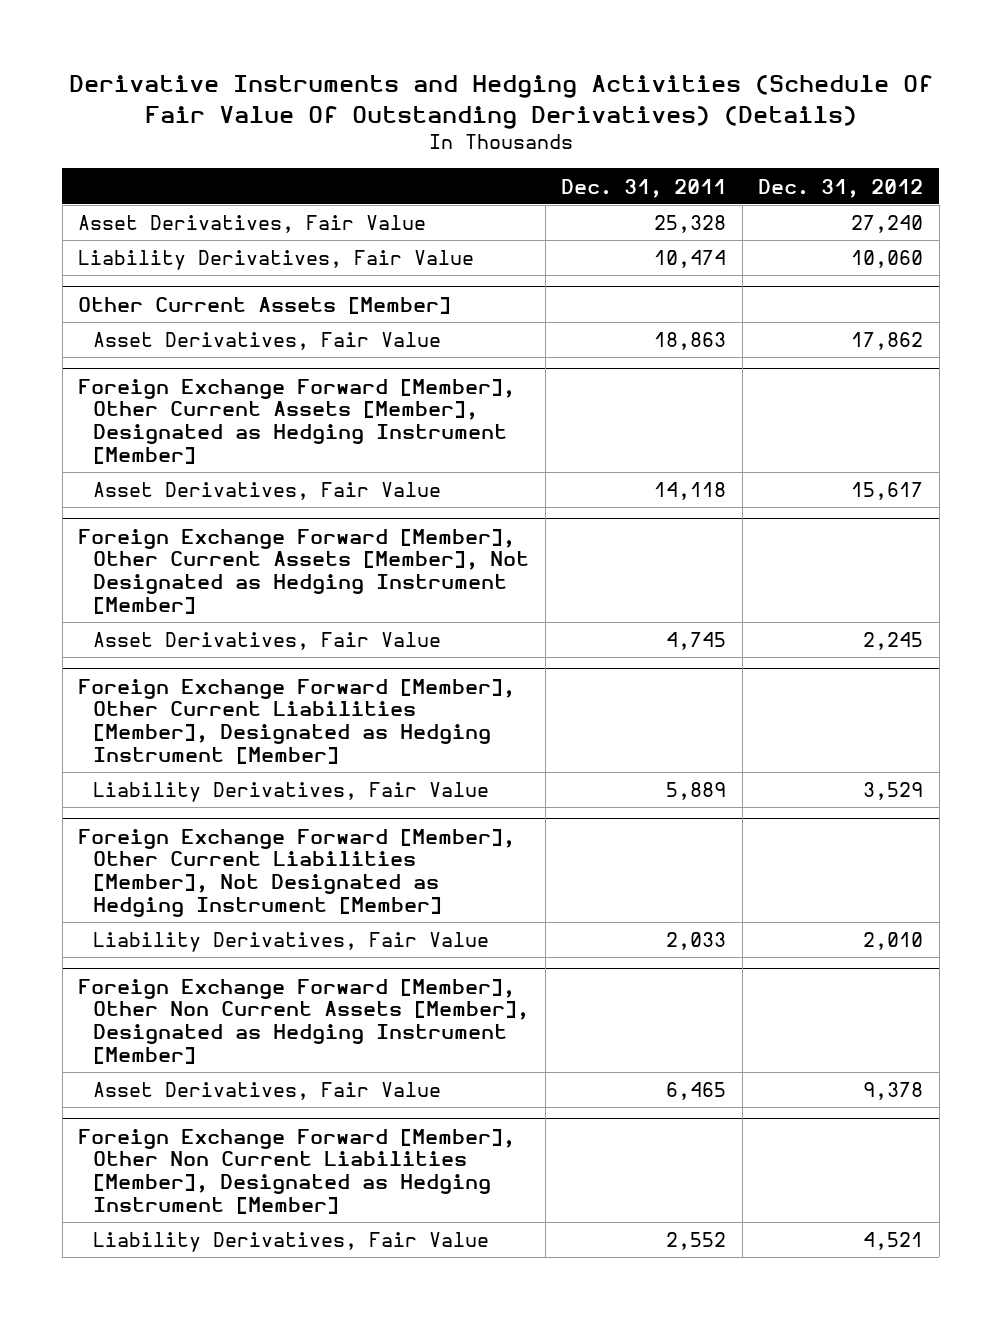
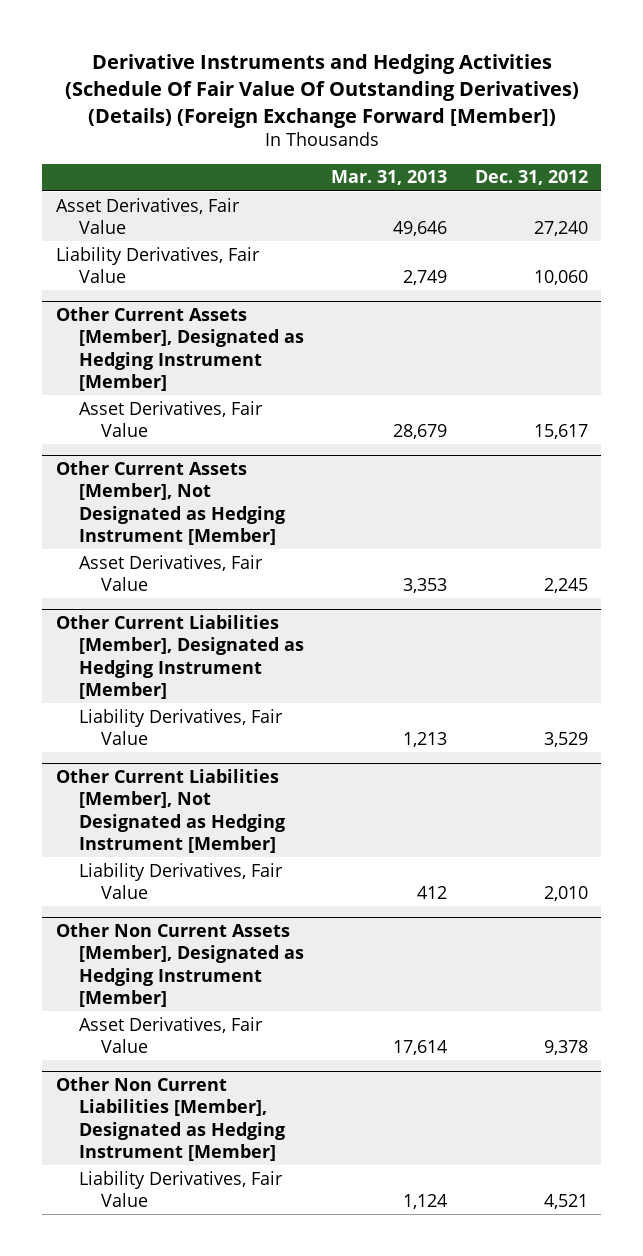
- Derivative Instruments and Hedging Activities (Schedule Of Fair Value Of Outstanding Derivatives) (Details)
+ Derivative Instruments and Hedging Activities (Schedule Of Fair Value Of Outstanding Derivatives) (Details) (Foreign Exchange Forward [Member])
- | Dec. 31, 2011 | Dec. 31, 2012
+ | Mar. 31, 2013 | Dec. 31, 2012
- Other Current Assets [Member]
- Asset Derivatives, Fair Value | 18,863 | 17,862
- Foreign Exchange Forward [Member], Other Current Assets [Member], Designated as Hedging Instrument [Member]
+ Other Current Assets [Member], Designated as Hedging Instrument [Member]
- Foreign Exchange Forward [Member], Other Current Assets [Member], Not Designated as Hedging Instrument [Member]
+ Other Current Assets [Member], Not Designated as Hedging Instrument [Member]
- Foreign Exchange Forward [Member], Other Current Liabilities [Member], Designated as Hedging Instrument [Member]
+ Other Current Liabilities [Member], Designated as Hedging Instrument [Member]
- Foreign Exchange Forward [Member], Other Current Liabilities [Member], Not Designated as Hedging Instrument [Member]
+ Other Current Liabilities [Member], Not Designated as Hedging Instrument [Member]
- Foreign Exchange Forward [Member], Other Non Current Assets [Member], Designated as Hedging Instrument [Member]
+ Other Non Current Assets [Member], Designated as Hedging Instrument [Member]
- Foreign Exchange Forward [Member], Other Non Current Liabilities [Member], Designated as Hedging Instrument [Member]
+ Other Non Current Liabilities [Member], Designated as Hedging Instrument [Member]

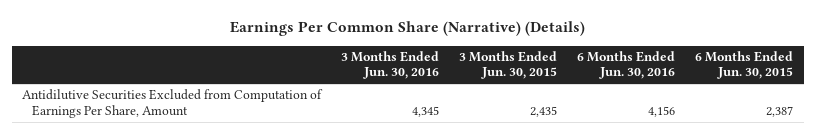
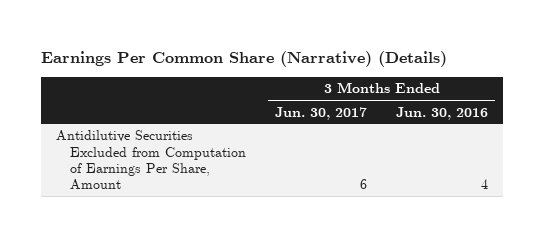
- | 3 Months Ended Jun. 30, 2016 | 3 Months Ended Jun. 30, 2015 | 6 Months Ended Jun. 30, 2016 | 6 Months Ended Jun. 30, 2015
+ | 3 Months Ended Jun. 30, 2017 | 3 Months Ended Jun. 30, 2016
- Antidilutive Securities Excluded from Computation of Earnings Per Share, Amount | 4,345 | 2,435 | 4,156 | 2,387
+ Antidilutive Securities Excluded from Computation of Earnings Per Share, Amount | 6 | 4

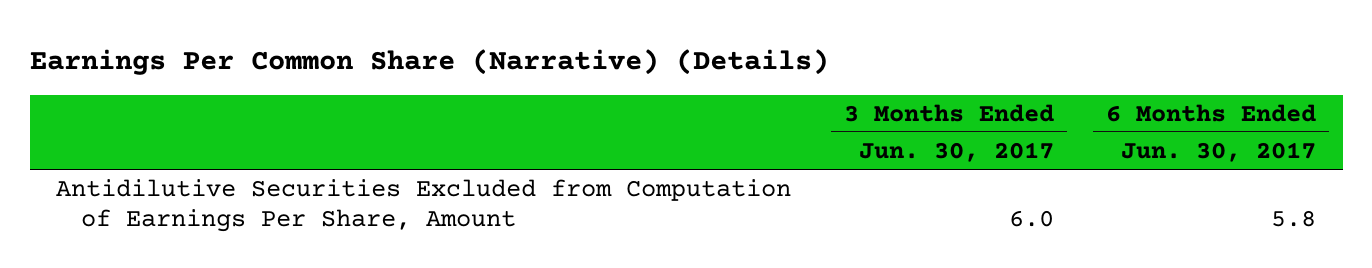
- | 3 Months Ended Jun. 30, 2017 | 3 Months Ended Jun. 30, 2016
+ | 3 Months Ended Jun. 30, 2017 | 6 Months Ended Jun. 30, 2017
- Antidilutive Securities Excluded from Computation of Earnings Per Share, Amount | 6 | 4
+ Antidilutive Securities Excluded from Computation of Earnings Per Share, Amount | 6.0 | 5.8

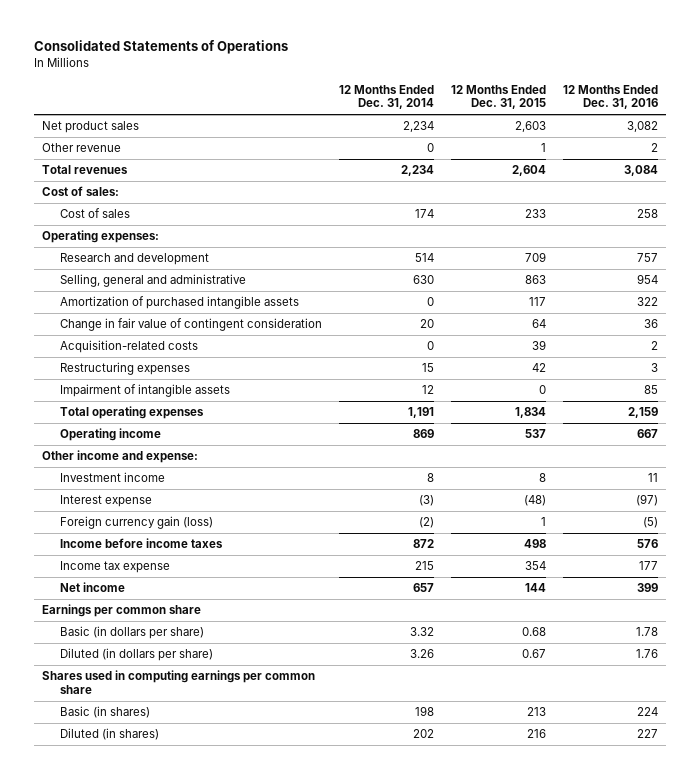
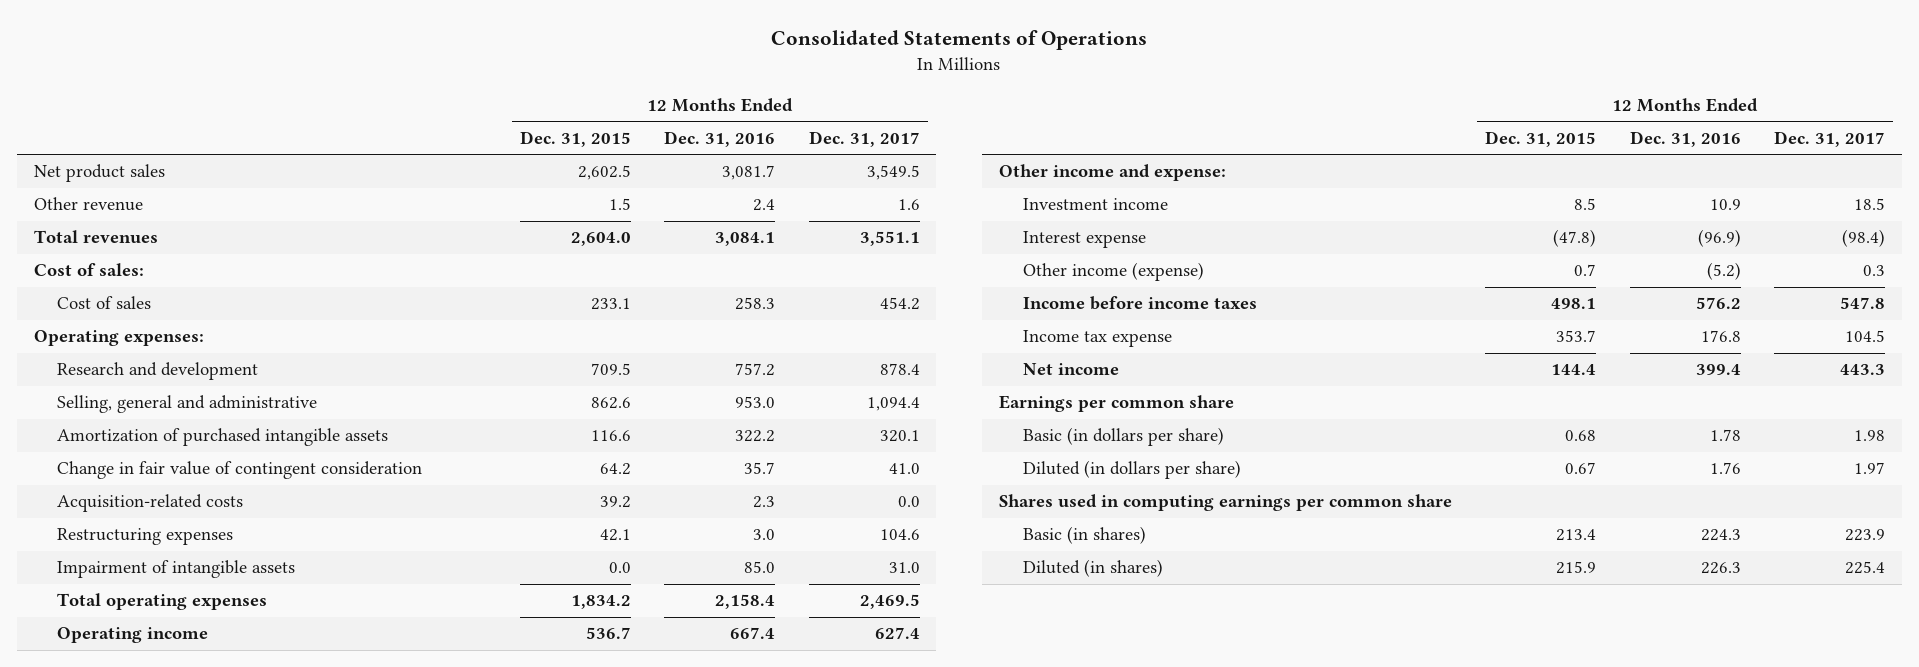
- | 12 Months Ended Dec. 31, 2014 | 12 Months Ended Dec. 31, 2015 | 12 Months Ended Dec. 31, 2016
+ | 12 Months Ended Dec. 31, 2015 | 12 Months Ended Dec. 31, 2016 | 12 Months Ended Dec. 31, 2017
- Net product sales | 2,234 | 2,603 | 3,082
- Other revenue | 0 | 1 | 2
- Total revenues | 2,234 | 2,604 | 3,084
+ Net product sales | 2,602.5 | 3,081.7 | 3,549.5
+ Other revenue | 1.5 | 2.4 | 1.6
+ Total revenues | 2,604.0 | 3,084.1 | 3,551.1
- Cost of sales | 174 | 233 | 258
+ Cost of sales | 233.1 | 258.3 | 454.2
- Research and development | 514 | 709 | 757
- Selling, general and administrative | 630 | 863 | 954
- Amortization of purchased intangible assets | 0 | 117 | 322
- Change in fair value of contingent consideration | 20 | 64 | 36
- Acquisition-related costs | 0 | 39 | 2
- Restructuring expenses | 15 | 42 | 3
- Impairment of intangible assets | 12 | 0 | 85
- Total operating expenses | 1,191 | 1,834 | 2,159
- Operating income | 869 | 537 | 667
+ Research and development | 709.5 | 757.2 | 878.4
+ Selling, general and administrative | 862.6 | 953.0 | 1,094.4
+ Amortization of purchased intangible assets | 116.6 | 322.2 | 320.1
+ Change in fair value of contingent consideration | 64.2 | 35.7 | 41.0
+ Acquisition-related costs | 39.2 | 2.3 | 0.0
+ Restructuring expenses | 42.1 | 3.0 | 104.6
+ Impairment of intangible assets | 0.0 | 85.0 | 31.0
+ Total operating expenses | 1,834.2 | 2,158.4 | 2,469.5
+ Operating income | 536.7 | 667.4 | 627.4
- Investment income | 8 | 8 | 11
- Interest expense | (3) | (48) | (97)
- Foreign currency gain (loss) | (2) | 1 | (5)
- Income before income taxes | 872 | 498 | 576
- Income tax expense | 215 | 354 | 177
- Net income | 657 | 144 | 399
+ Investment income | 8.5 | 10.9 | 18.5
+ Interest expense | (47.8) | (96.9) | (98.4)
+ Other income (expense) | 0.7 | (5.2) | 0.3
+ Income before income taxes | 498.1 | 576.2 | 547.8
+ Income tax expense | 353.7 | 176.8 | 104.5
+ Net income | 144.4 | 399.4 | 443.3
- Basic (in shares) | 198 | 213 | 224
- Diluted (in shares) | 202 | 216 | 227
+ Basic (in shares) | 213.4 | 224.3 | 223.9
+ Diluted (in shares) | 215.9 | 226.3 | 225.4

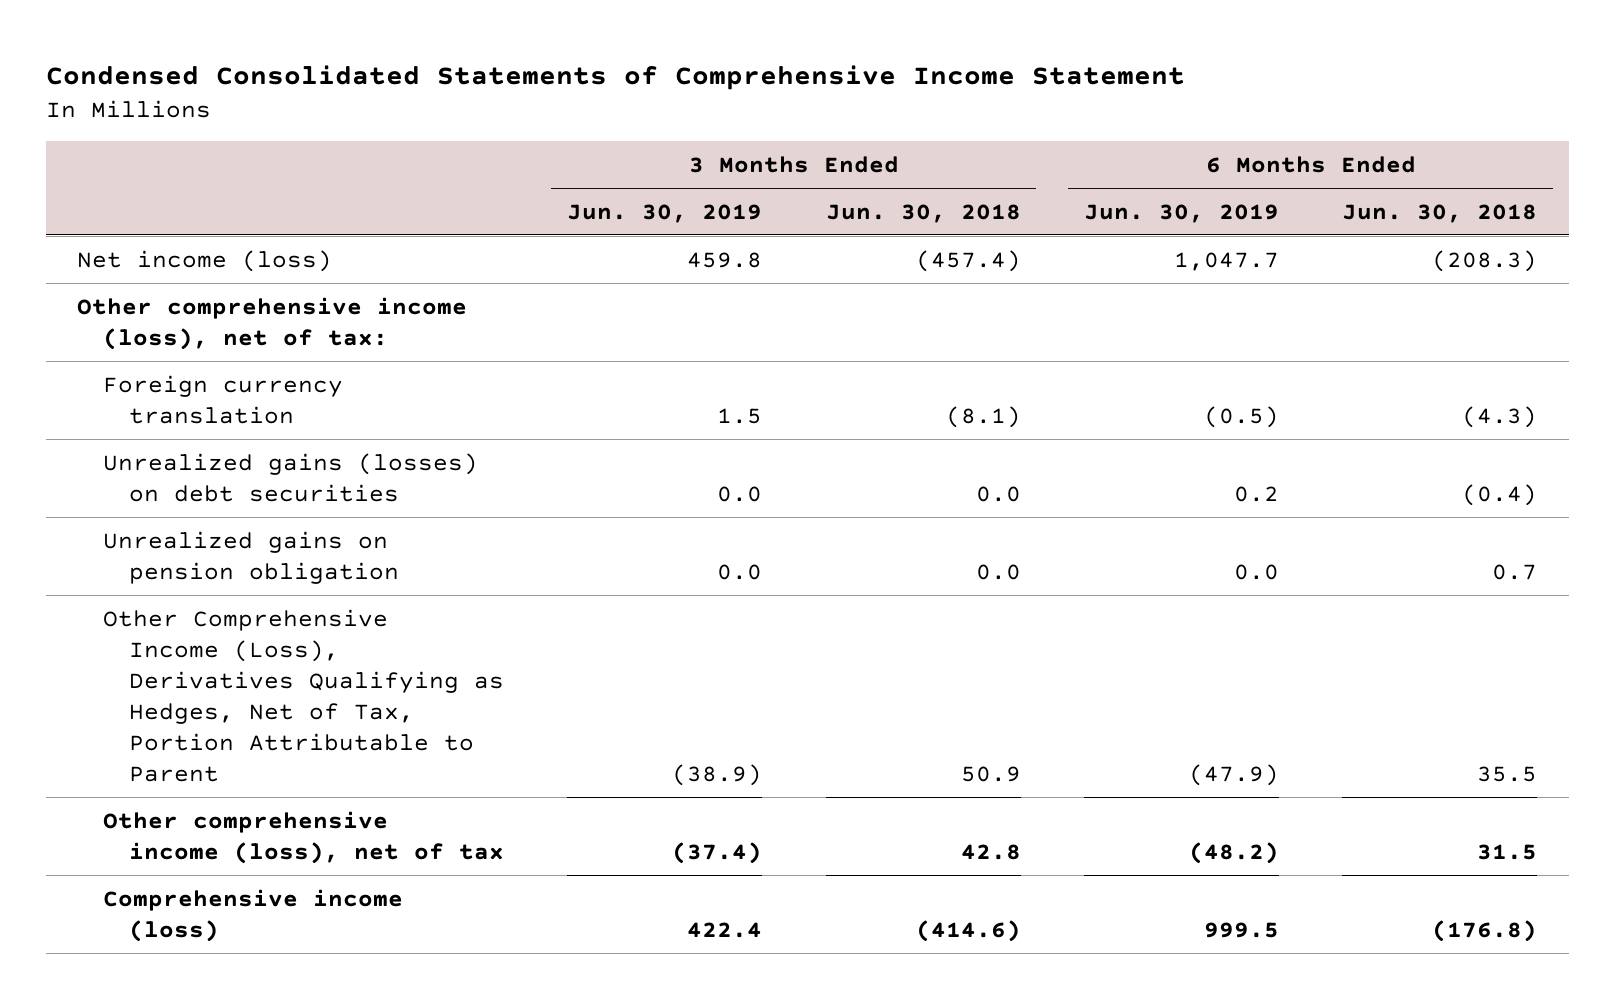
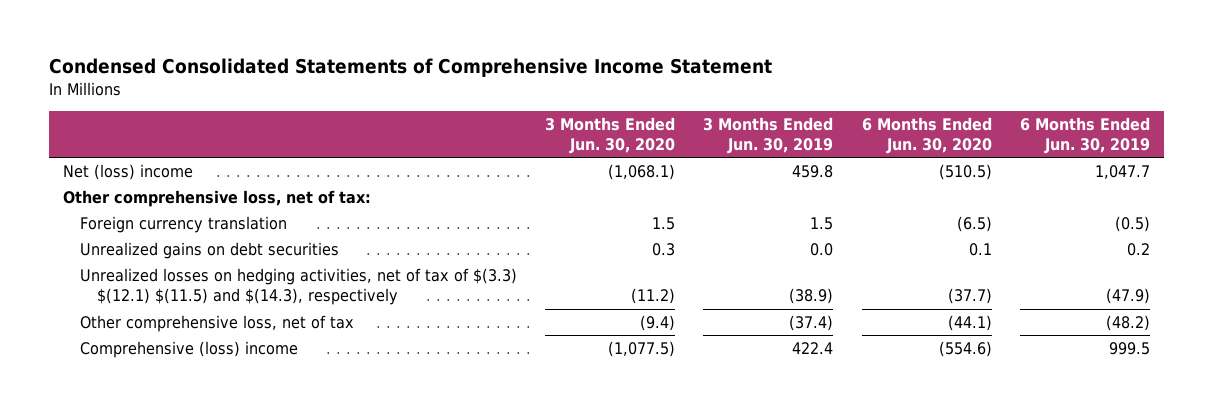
- | 3 Months Ended Jun. 30, 2019 | 3 Months Ended Jun. 30, 2018 | 6 Months Ended Jun. 30, 2019 | 6 Months Ended Jun. 30, 2018
+ | 3 Months Ended Jun. 30, 2020 | 3 Months Ended Jun. 30, 2019 | 6 Months Ended Jun. 30, 2020 | 6 Months Ended Jun. 30, 2019
- Net income (loss) | 459.8 | (457.4) | 1,047.7 | (208.3)
- Other comprehensive income (loss), net of tax:
+ Net (loss) income | (1,068.1) | 459.8 | (510.5) | 1,047.7
+ Other comprehensive loss, net of tax:
- Unrealized gains (losses) on debt securities | 0.0 | 0.0 | 0.2 | (0.4)
- Unrealized gains on pension obligation | 0.0 | 0.0 | 0.0 | 0.7
- Other Comprehensive Income (Loss), Derivatives Qualifying as Hedges, Net of Tax, Portion Attributable to Parent | (38.9) | 50.9 | (47.9) | 35.5
- Other comprehensive income (loss), net of tax | (37.4) | 42.8 | (48.2) | 31.5
- Comprehensive income (loss) | 422.4 | (414.6) | 999.5 | (176.8)
+ Unrealized gains on debt securities | 0.3 | 0.0 | 0.1 | 0.2
+ Unrealized losses on hedging activities, net of tax of $(3.3) $(12.1) $(11.5) and $(14.3), respectively | (11.2) | (38.9) | (37.7) | (47.9)
+ Other comprehensive loss, net of tax | (9.4) | (37.4) | (44.1) | (48.2)
+ Comprehensive (loss) income | (1,077.5) | 422.4 | (554.6) | 999.5

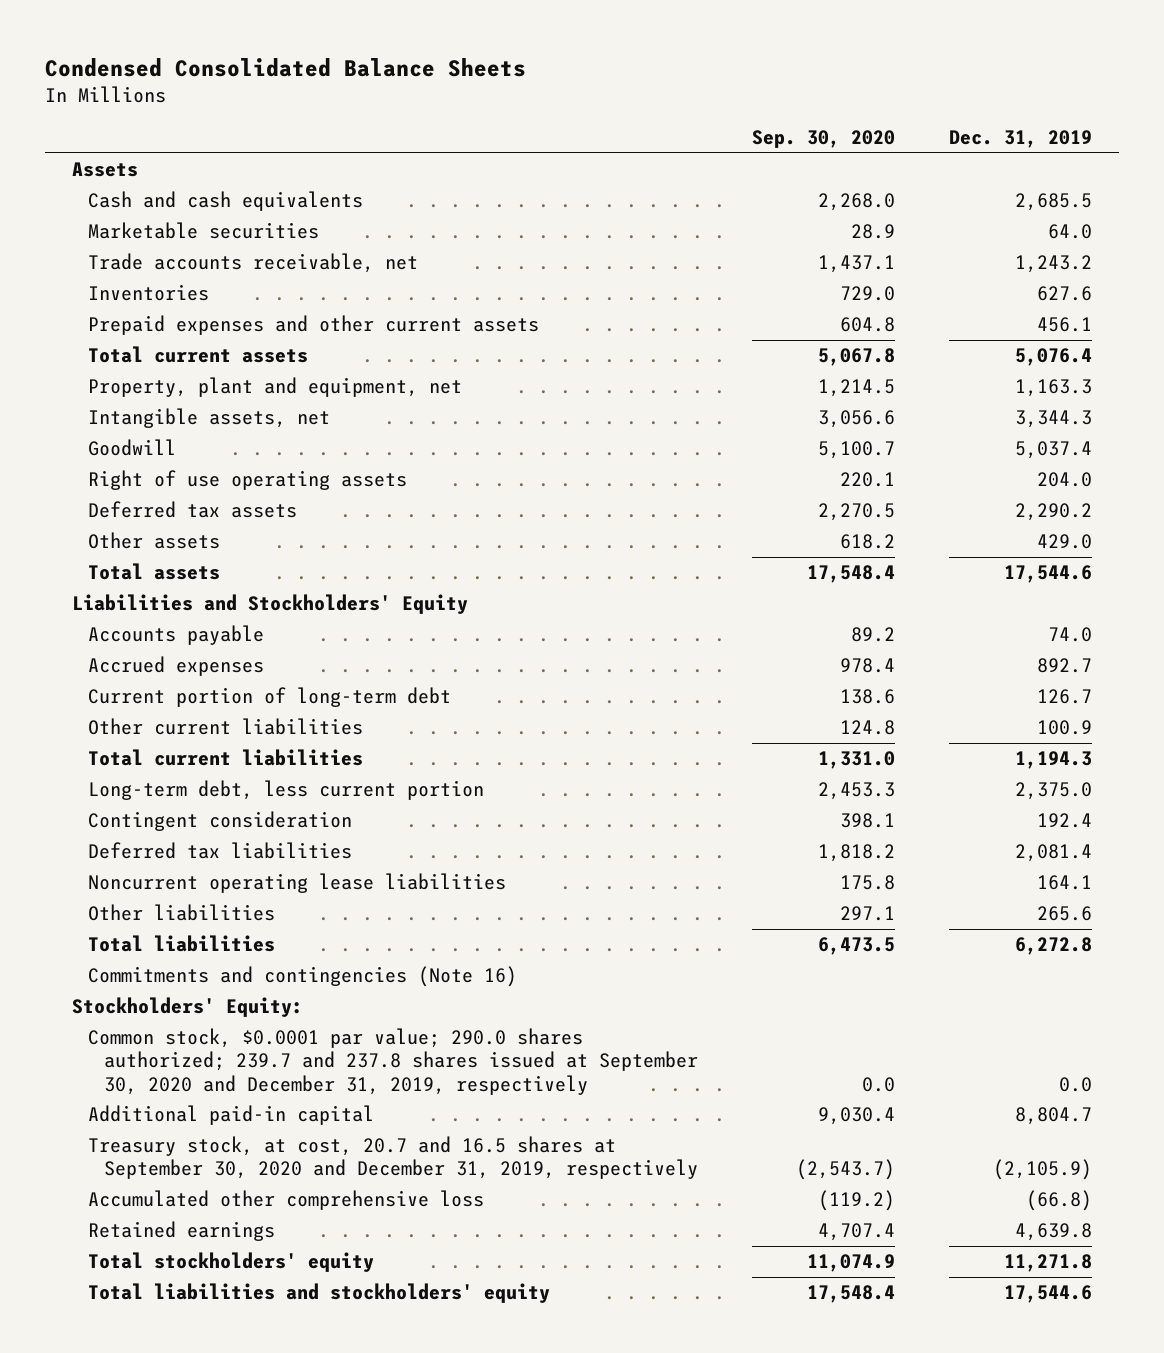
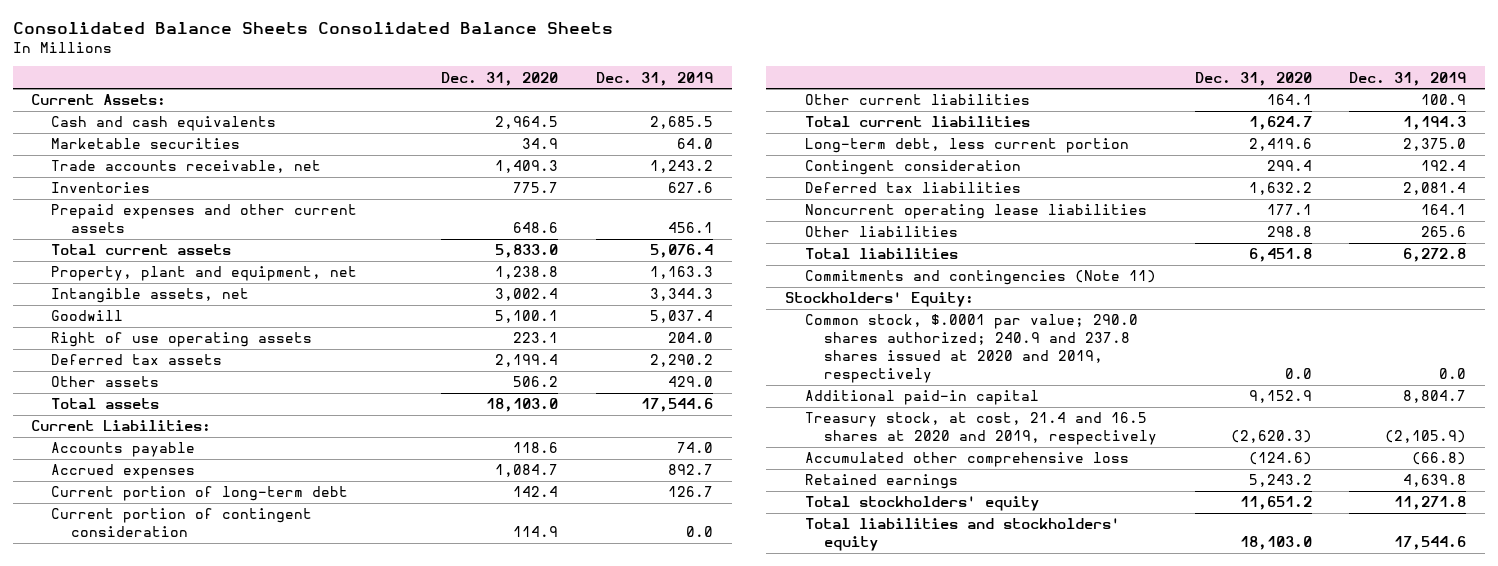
- Condensed Consolidated Balance Sheets
+ Consolidated Balance Sheets Consolidated Balance Sheets
- | Sep. 30, 2020 | Dec. 31, 2019
+ | Dec. 31, 2020 | Dec. 31, 2019
- Assets
+ Current Assets:
- Liabilities and Stockholders' Equity
+ Current Liabilities:
+ Current portion of contingent consideration | 114.9 | 0.0
- Commitments and contingencies (Note 16)
+ Commitments and contingencies (Note 11)
- Common stock, $0.0001 par value; 290.0 shares authorized; 239.7 and 237.8 shares issued at September 30, 2020 and December 31, 2019, respectively | 0.0 | 0.0
+ Common stock, $.0001 par value; 290.0 shares authorized; 240.9 and 237.8 shares issued at 2020 and 2019, respectively | 0.0 | 0.0
- Treasury stock, at cost, 20.7 and 16.5 shares at September 30, 2020 and December 31, 2019, respectively | (2,543.7) | (2,105.9)
+ Treasury stock, at cost, 21.4 and 16.5 shares at 2020 and 2019, respectively | (2,620.3) | (2,105.9)

